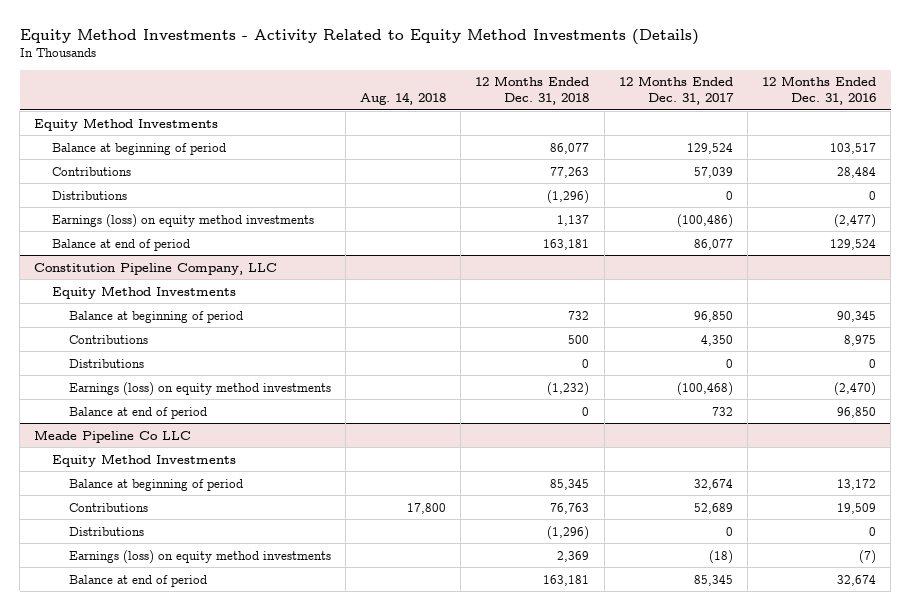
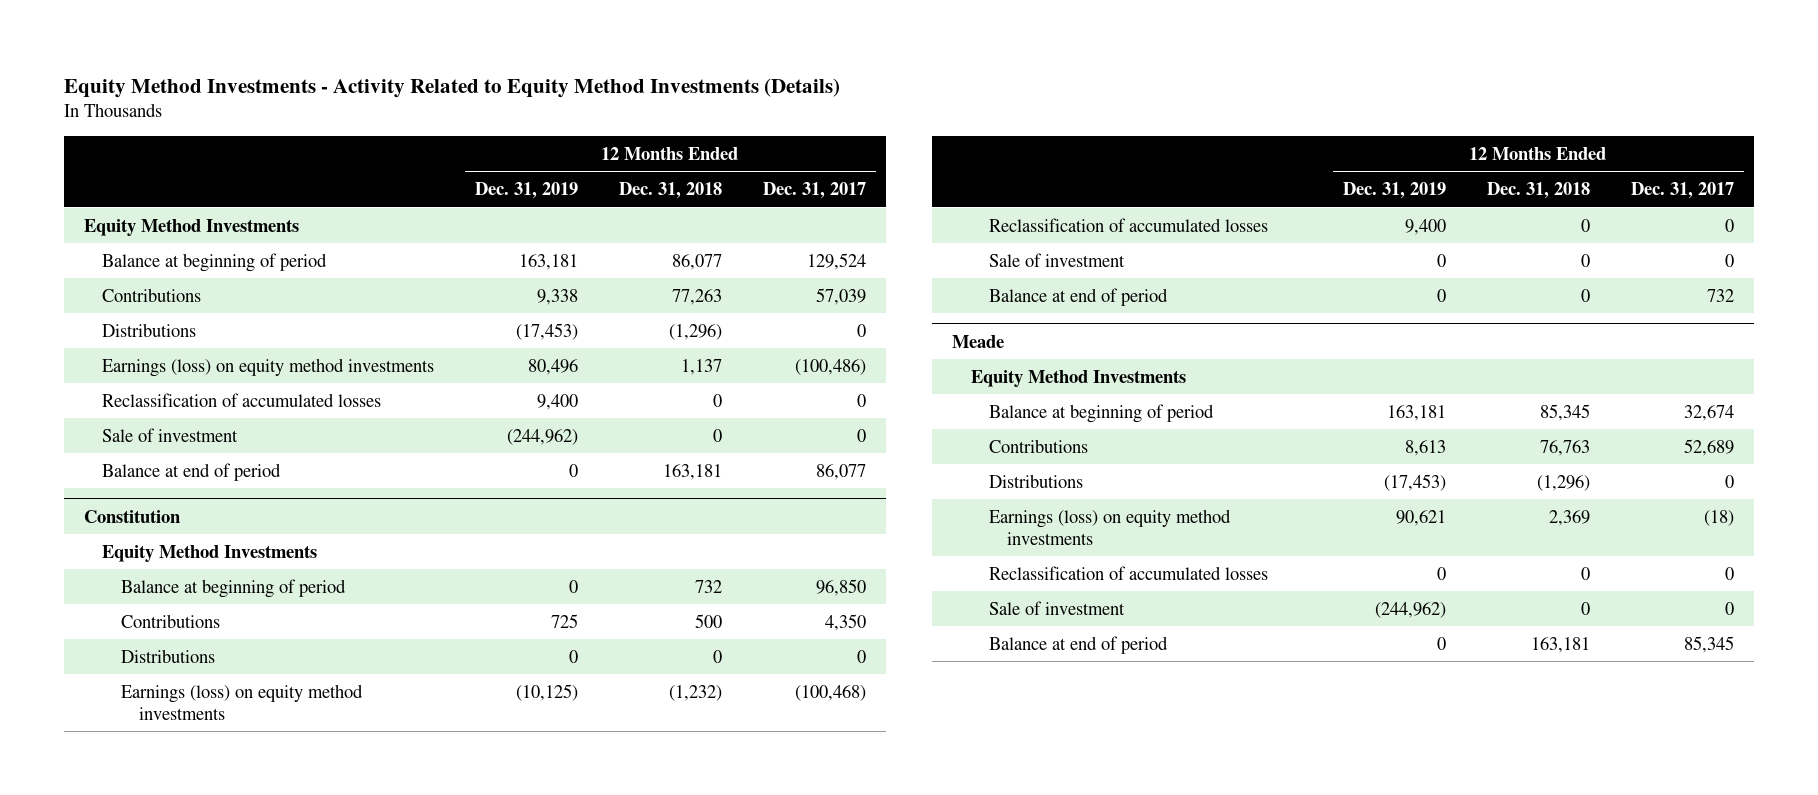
- | Aug. 14, 2018 | 12 Months Ended Dec. 31, 2018 | 12 Months Ended Dec. 31, 2017 | 12 Months Ended Dec. 31, 2016
+ | 12 Months Ended Dec. 31, 2019 | 12 Months Ended Dec. 31, 2018 | 12 Months Ended Dec. 31, 2017
+ Reclassification of accumulated losses | 9,400 | 0 | 0
+ Sale of investment | (244,962) | 0 | 0
- Constitution Pipeline Company, LLC
+ Constitution
+ Reclassification of accumulated losses | 9,400 | 0 | 0
+ Sale of investment | 0 | 0 | 0
- Meade Pipeline Co LLC
+ Meade
+ Reclassification of accumulated losses | 0 | 0 | 0
+ Sale of investment | (244,962) | 0 | 0

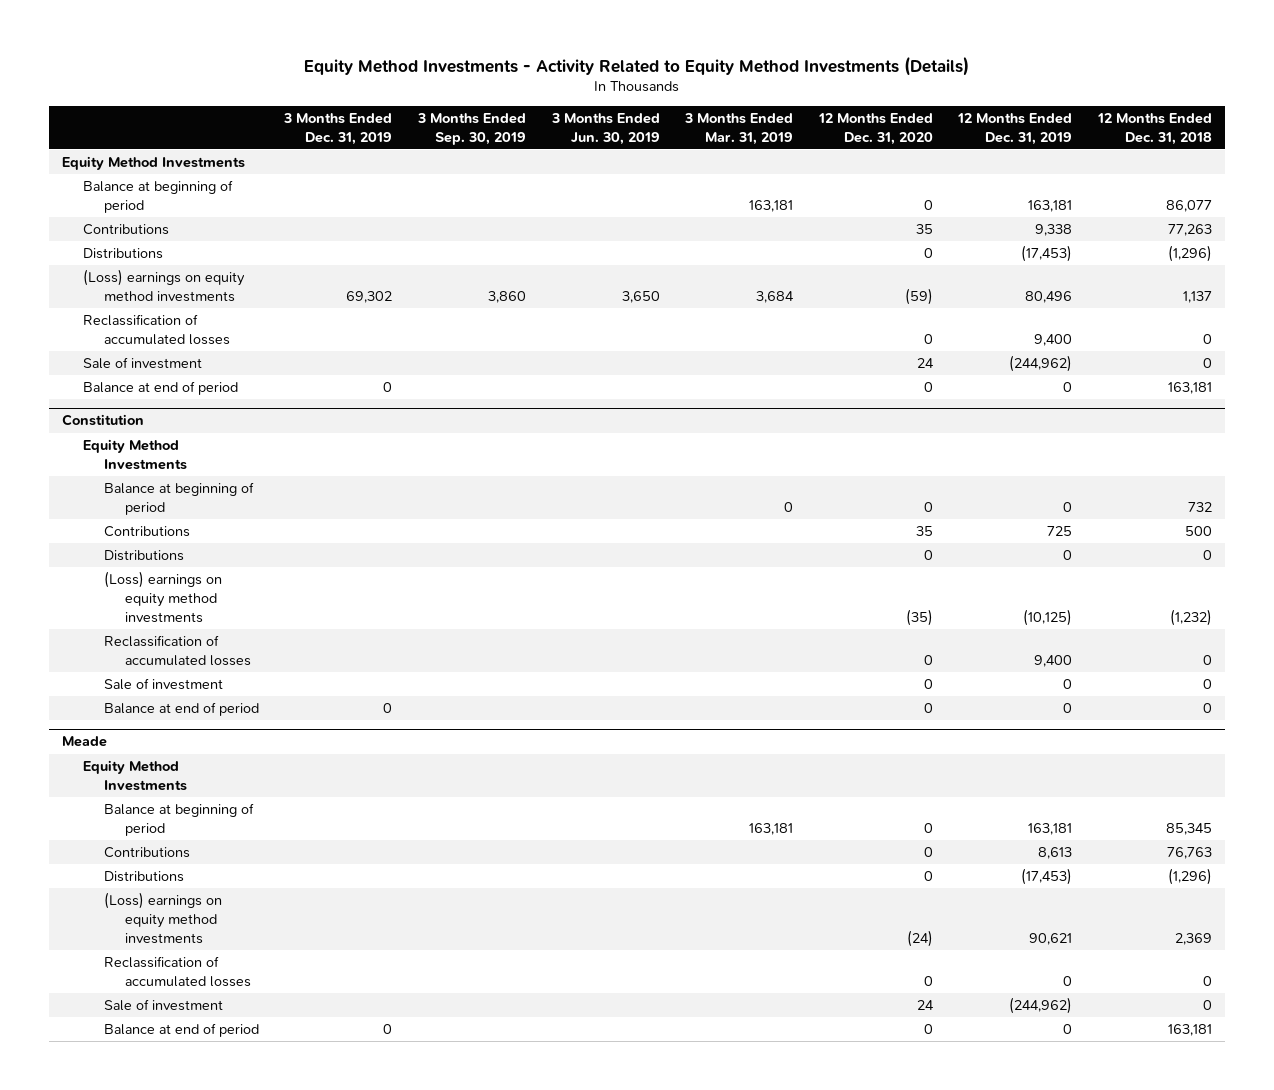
- | 12 Months Ended Dec. 31, 2019 | 12 Months Ended Dec. 31, 2018 | 12 Months Ended Dec. 31, 2017
+ | 3 Months Ended Dec. 31, 2019 | 3 Months Ended Sep. 30, 2019 | 3 Months Ended Jun. 30, 2019 | 3 Months Ended Mar. 31, 2019 | 12 Months Ended Dec. 31, 2020 | 12 Months Ended Dec. 31, 2019 | 12 Months Ended Dec. 31, 2018
- Earnings (loss) on equity method investments | 80,496 | 1,137 | (100,486)
+ (Loss) earnings on equity method investments | 69,302 | 3,860 | 3,650 | 3,684 | (59) | 80,496 | 1,137
@ Constitution
- Earnings (loss) on equity method investments | (10,125) | (1,232) | (100,468)
+ (Loss) earnings on equity method investments | | | | | (35) | (10,125) | (1,232)
@ Meade
- Earnings (loss) on equity method investments | 90,621 | 2,369 | (18)
+ (Loss) earnings on equity method investments | | | | | (24) | 90,621 | 2,369

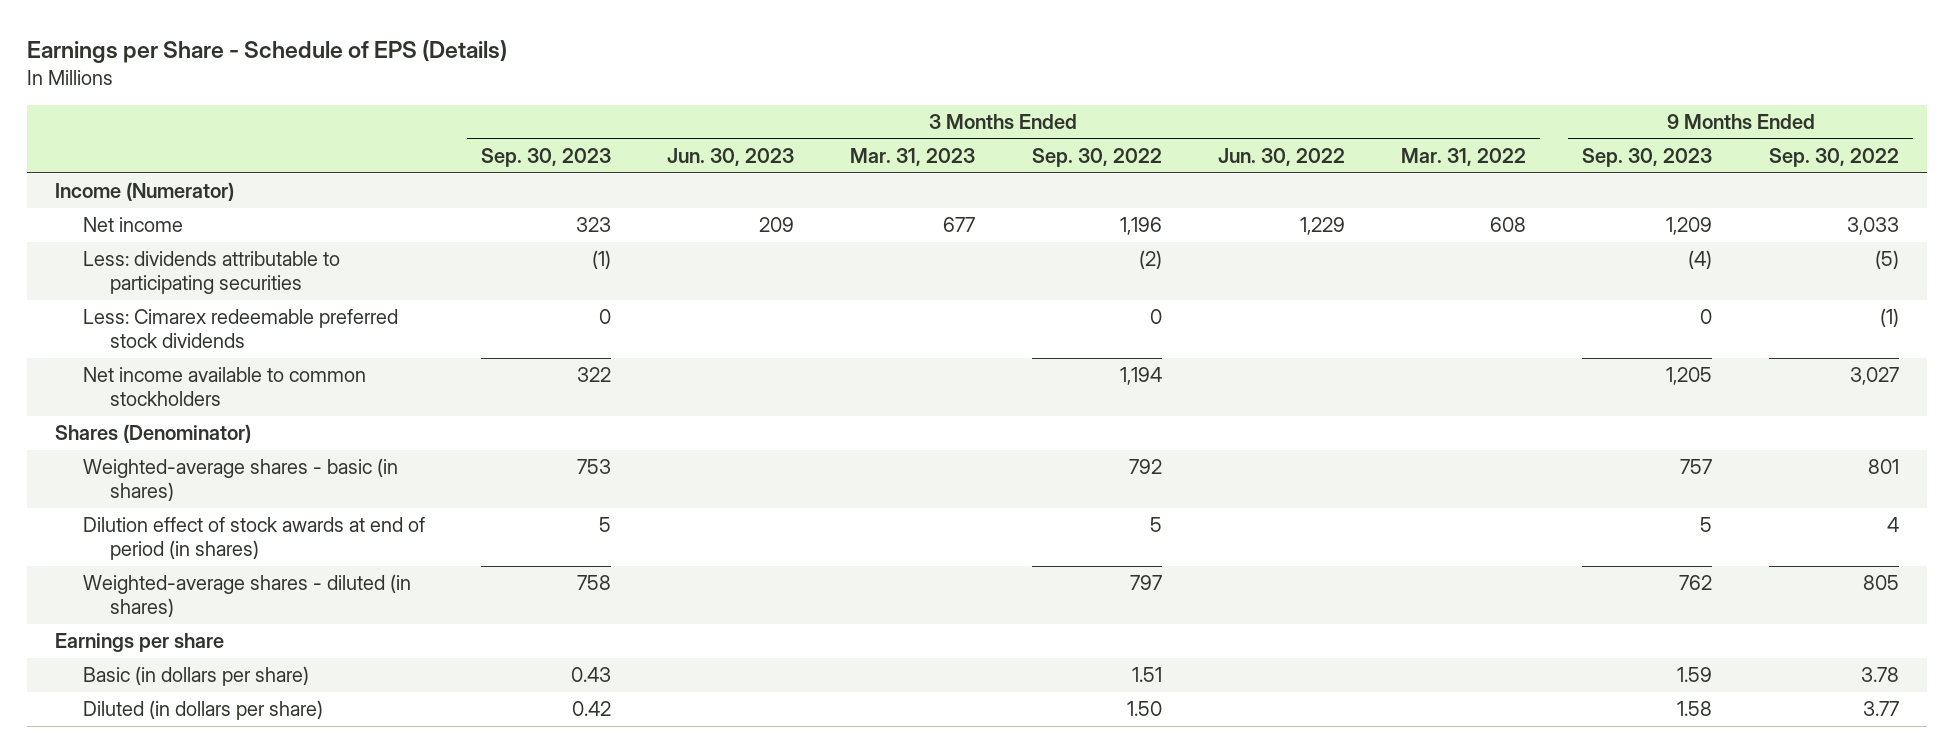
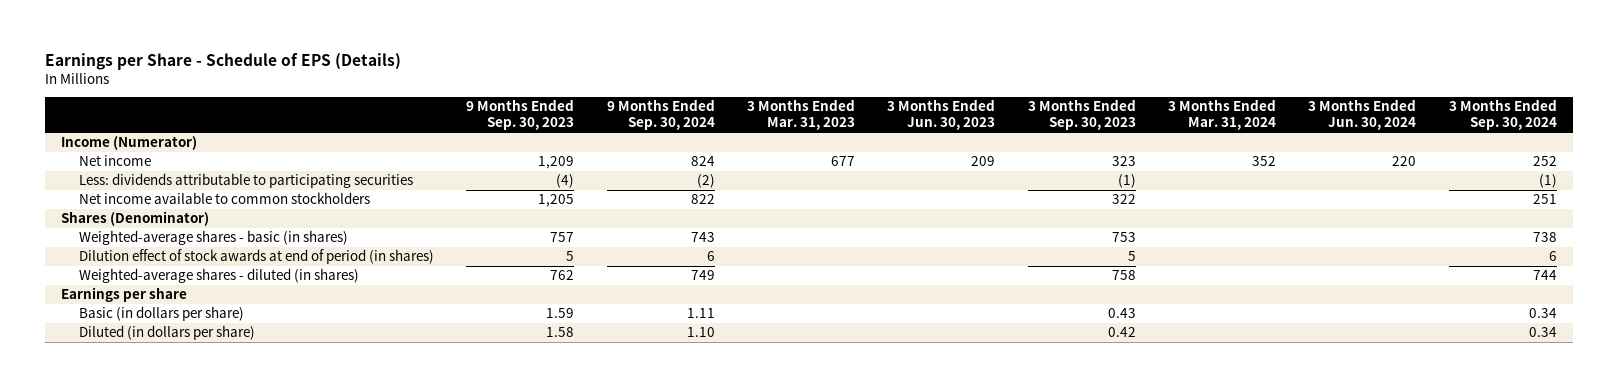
- | 3 Months Ended Sep. 30, 2023 | 3 Months Ended Jun. 30, 2023 | 3 Months Ended Mar. 31, 2023 | 3 Months Ended Sep. 30, 2022 | 3 Months Ended Jun. 30, 2022 | 3 Months Ended Mar. 31, 2022 | 9 Months Ended Sep. 30, 2023 | 9 Months Ended Sep. 30, 2022
+ | 9 Months Ended Sep. 30, 2023 | 9 Months Ended Sep. 30, 2024 | 3 Months Ended Mar. 31, 2023 | 3 Months Ended Jun. 30, 2023 | 3 Months Ended Sep. 30, 2023 | 3 Months Ended Mar. 31, 2024 | 3 Months Ended Jun. 30, 2024 | 3 Months Ended Sep. 30, 2024
- Less: Cimarex redeemable preferred stock dividends | 0 | | | 0 | | | 0 | (1)

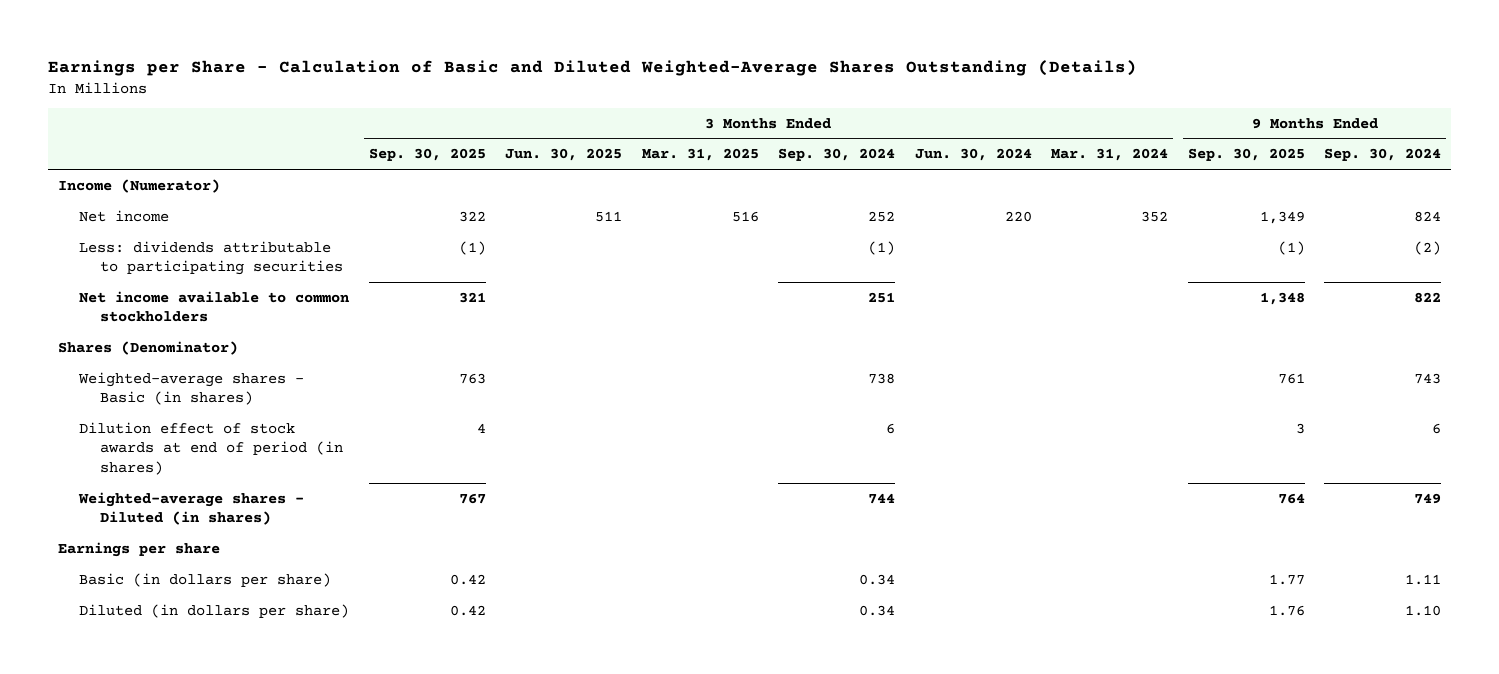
- Earnings per Share - Schedule of EPS (Details)
+ Earnings per Share - Calculation of Basic and Diluted Weighted-Average Shares Outstanding (Details)
- | 9 Months Ended Sep. 30, 2023 | 9 Months Ended Sep. 30, 2024 | 3 Months Ended Mar. 31, 2023 | 3 Months Ended Jun. 30, 2023 | 3 Months Ended Sep. 30, 2023 | 3 Months Ended Mar. 31, 2024 | 3 Months Ended Jun. 30, 2024 | 3 Months Ended Sep. 30, 2024
+ | 3 Months Ended Sep. 30, 2025 | 3 Months Ended Jun. 30, 2025 | 3 Months Ended Mar. 31, 2025 | 3 Months Ended Sep. 30, 2024 | 3 Months Ended Jun. 30, 2024 | 3 Months Ended Mar. 31, 2024 | 9 Months Ended Sep. 30, 2025 | 9 Months Ended Sep. 30, 2024
- Weighted-average shares - basic (in shares) | 757 | 743 | | | 753 | | | 738
+ Weighted-average shares - Basic (in shares) | 763 | | | 738 | | | 761 | 743
- Weighted-average shares - diluted (in shares) | 762 | 749 | | | 758 | | | 744
+ Weighted-average shares - Diluted (in shares) | 767 | | | 744 | | | 764 | 749

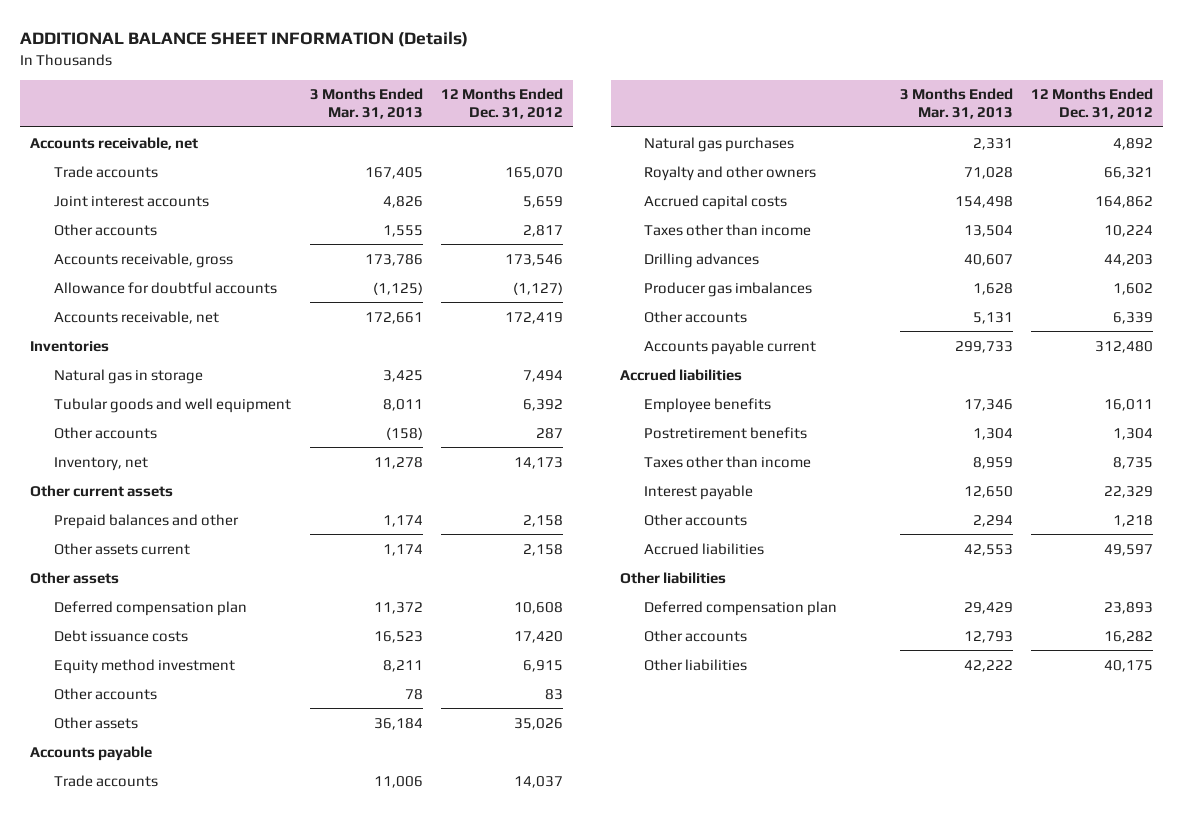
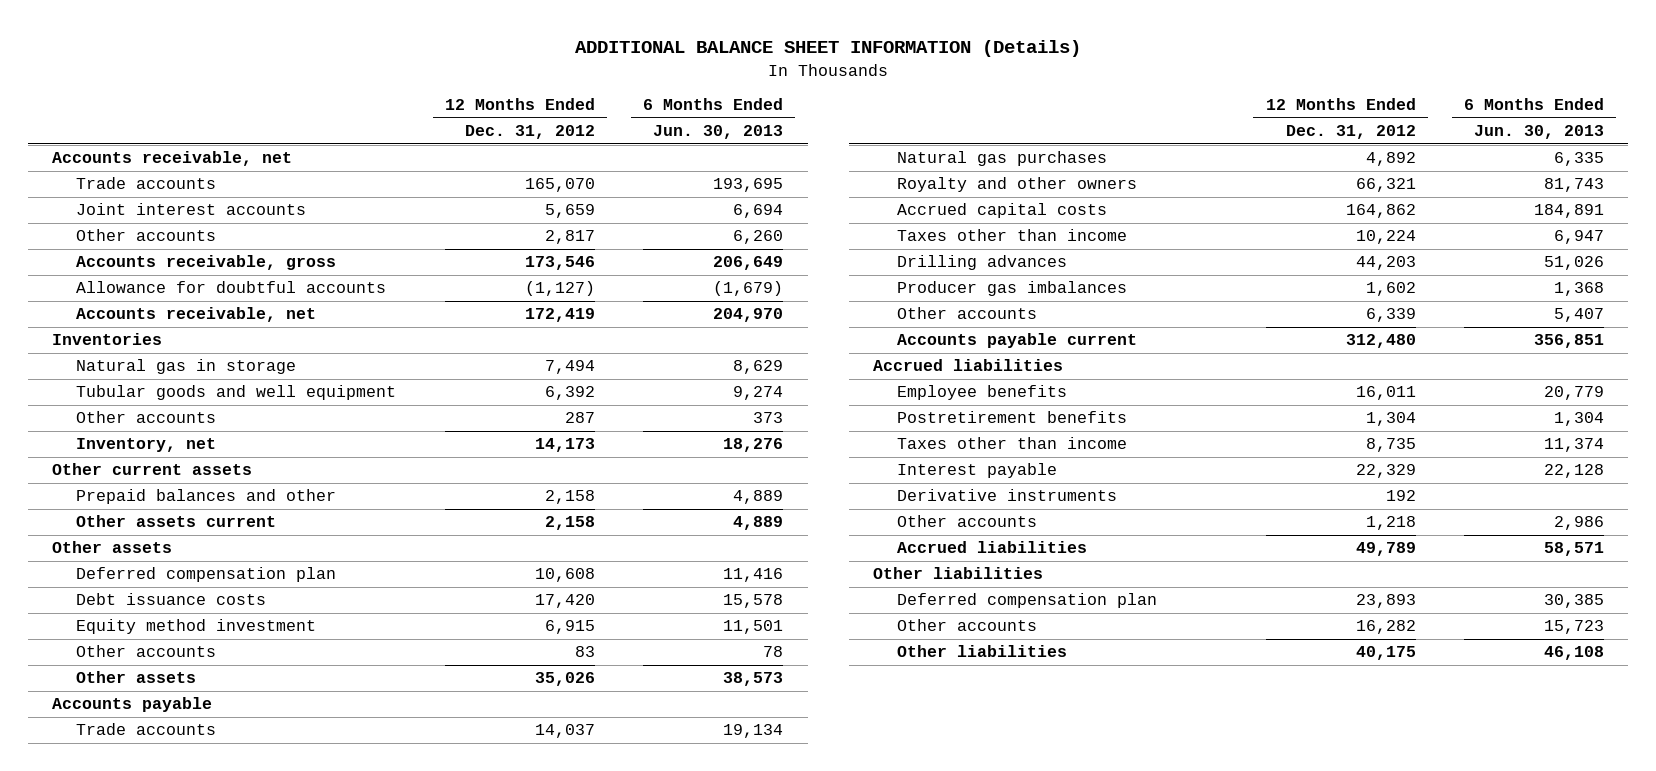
- | 3 Months Ended Mar. 31, 2013 | 12 Months Ended Dec. 31, 2012
+ | 12 Months Ended Dec. 31, 2012 | 6 Months Ended Jun. 30, 2013
+ Derivative instruments | 192 |
- Accrued liabilities | 42,553 | 49,597
+ Accrued liabilities | 49,789 | 58,571

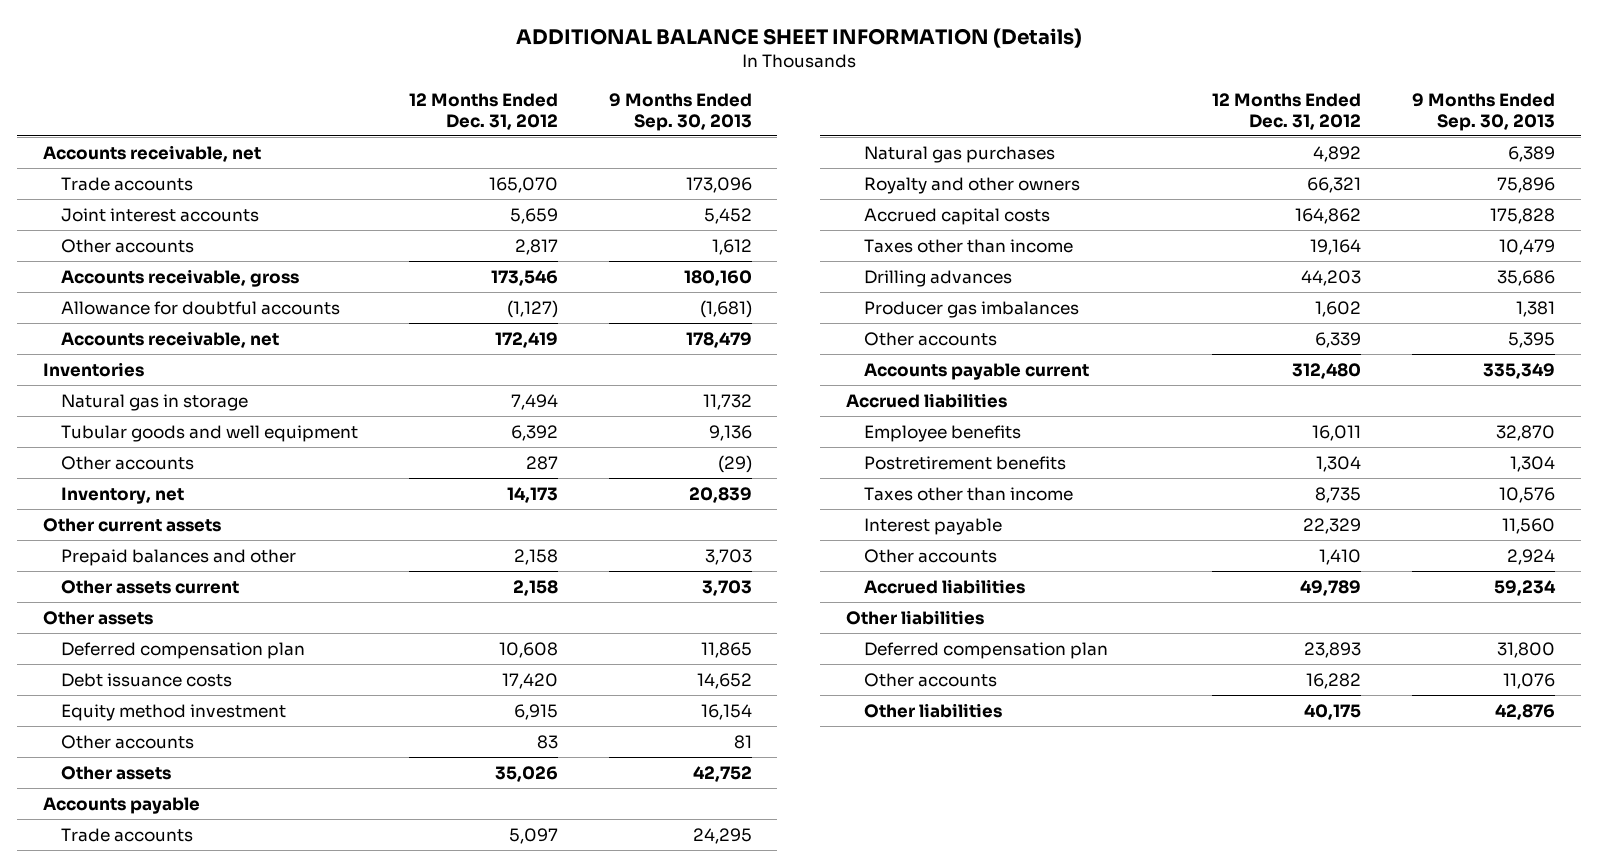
- | 12 Months Ended Dec. 31, 2012 | 6 Months Ended Jun. 30, 2013
+ | 12 Months Ended Dec. 31, 2012 | 9 Months Ended Sep. 30, 2013
- Trade accounts | 14,037 | 19,134
+ Trade accounts | 5,097 | 24,295
- Taxes other than income | 10,224 | 6,947
+ Taxes other than income | 19,164 | 10,479
- Derivative instruments | 192 |
- Other accounts | 1,218 | 2,986
+ Other accounts | 1,410 | 2,924

